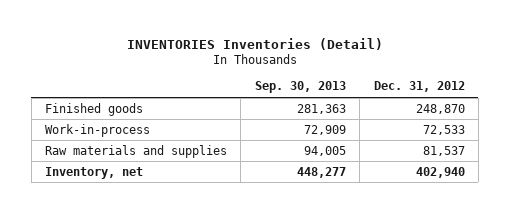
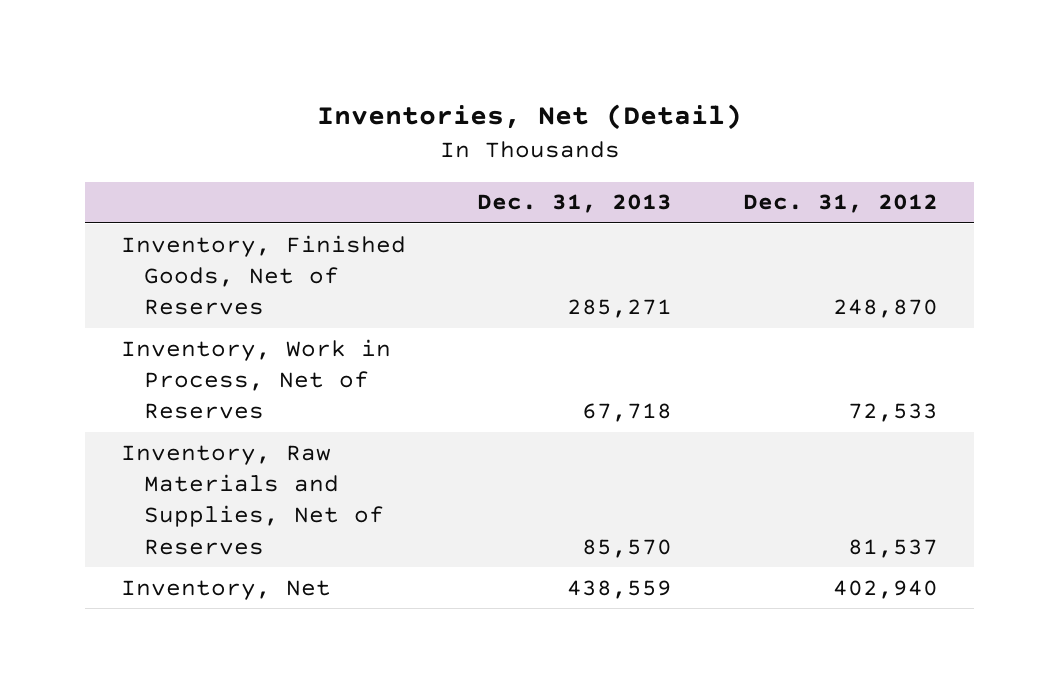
- INVENTORIES Inventories (Detail)
+ Inventories, Net (Detail)
- | Sep. 30, 2013 | Dec. 31, 2012
+ | Dec. 31, 2013 | Dec. 31, 2012
- Finished goods | 281,363 | 248,870
- Work-in-process | 72,909 | 72,533
- Raw materials and supplies | 94,005 | 81,537
- Inventory, net | 448,277 | 402,940
+ Inventory, Finished Goods, Net of Reserves | 285,271 | 248,870
+ Inventory, Work in Process, Net of Reserves | 67,718 | 72,533
+ Inventory, Raw Materials and Supplies, Net of Reserves | 85,570 | 81,537
+ Inventory, Net | 438,559 | 402,940

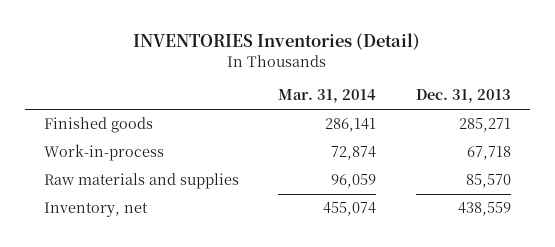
- Inventories, Net (Detail)
+ INVENTORIES Inventories (Detail)
- | Dec. 31, 2013 | Dec. 31, 2012
+ | Mar. 31, 2014 | Dec. 31, 2013
- Inventory, Finished Goods, Net of Reserves | 285,271 | 248,870
- Inventory, Work in Process, Net of Reserves | 67,718 | 72,533
- Inventory, Raw Materials and Supplies, Net of Reserves | 85,570 | 81,537
- Inventory, Net | 438,559 | 402,940
+ Finished goods | 286,141 | 285,271
+ Work-in-process | 72,874 | 67,718
+ Raw materials and supplies | 96,059 | 85,570
+ Inventory, net | 455,074 | 438,559

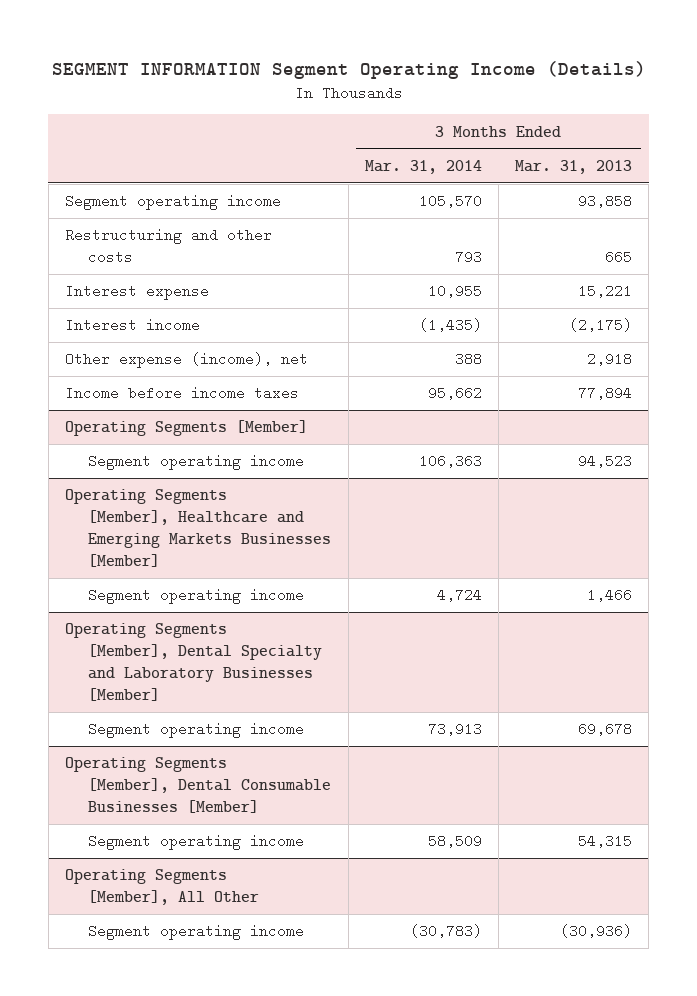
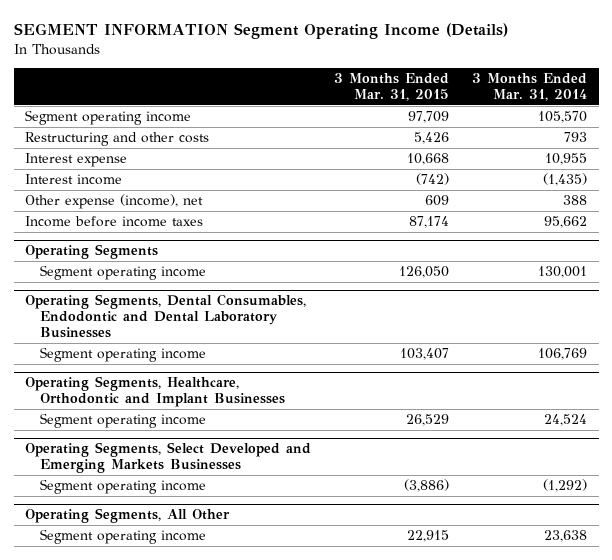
- | 3 Months Ended Mar. 31, 2014 | 3 Months Ended Mar. 31, 2013
+ | 3 Months Ended Mar. 31, 2015 | 3 Months Ended Mar. 31, 2014
- Operating Segments [Member]
- Segment operating income | 106,363 | 94,523
- Operating Segments [Member], Healthcare and Emerging Markets Businesses [Member]
- Segment operating income | 4,724 | 1,466
- Operating Segments [Member], Dental Specialty and Laboratory Businesses [Member]
- Segment operating income | 73,913 | 69,678
- Operating Segments [Member], Dental Consumable Businesses [Member]
- Segment operating income | 58,509 | 54,315
- Operating Segments [Member], All Other
- Segment operating income | (30,783) | (30,936)
+ Operating Segments
+ Segment operating income | 126,050 | 130,001
+ Operating Segments, Dental Consumables, Endodontic and Dental Laboratory Businesses
+ Segment operating income | 103,407 | 106,769
+ Operating Segments, Healthcare, Orthodontic and Implant Businesses
+ Segment operating income | 26,529 | 24,524
+ Operating Segments, Select Developed and Emerging Markets Businesses
+ Segment operating income | (3,886) | (1,292)
+ Operating Segments, All Other
+ Segment operating income | 22,915 | 23,638

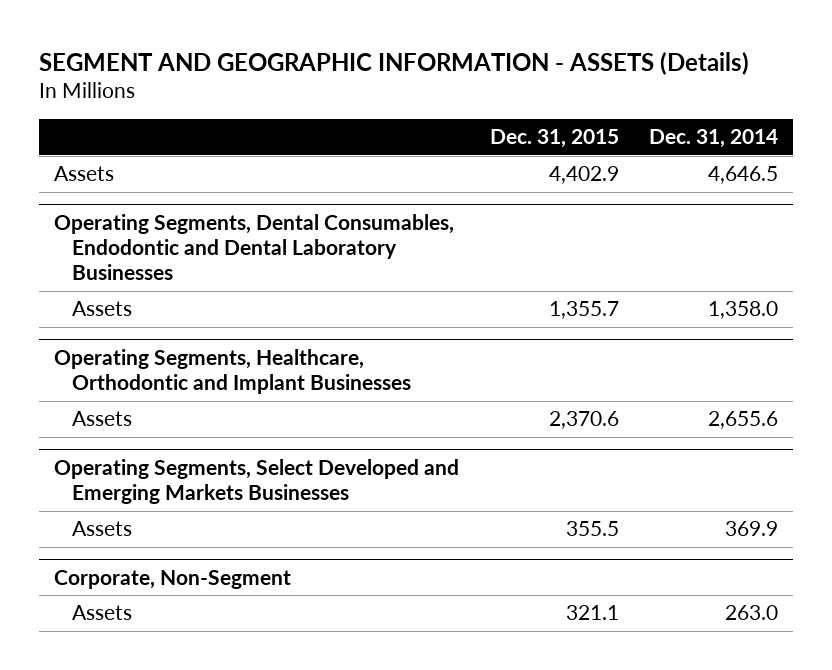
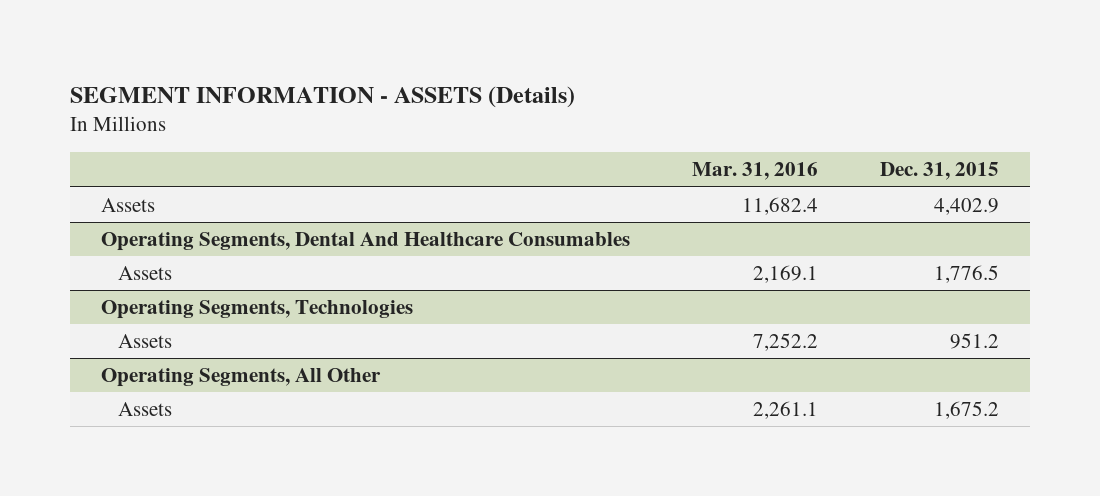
- SEGMENT AND GEOGRAPHIC INFORMATION - ASSETS (Details)
+ SEGMENT INFORMATION - ASSETS (Details)
- | Dec. 31, 2015 | Dec. 31, 2014
+ | Mar. 31, 2016 | Dec. 31, 2015
- Operating Segments, Dental Consumables, Endodontic and Dental Laboratory Businesses
- Assets | 1,355.7 | 1,358.0
- Operating Segments, Healthcare, Orthodontic and Implant Businesses
- Assets | 2,370.6 | 2,655.6
- Operating Segments, Select Developed and Emerging Markets Businesses
- Assets | 355.5 | 369.9
- Corporate, Non-Segment
- Assets | 321.1 | 263.0
+ Operating Segments, Dental And Healthcare Consumables
+ Assets | 2,169.1 | 1,776.5
+ Operating Segments, Technologies
+ Assets | 7,252.2 | 951.2
+ Operating Segments, All Other
+ Assets | 2,261.1 | 1,675.2

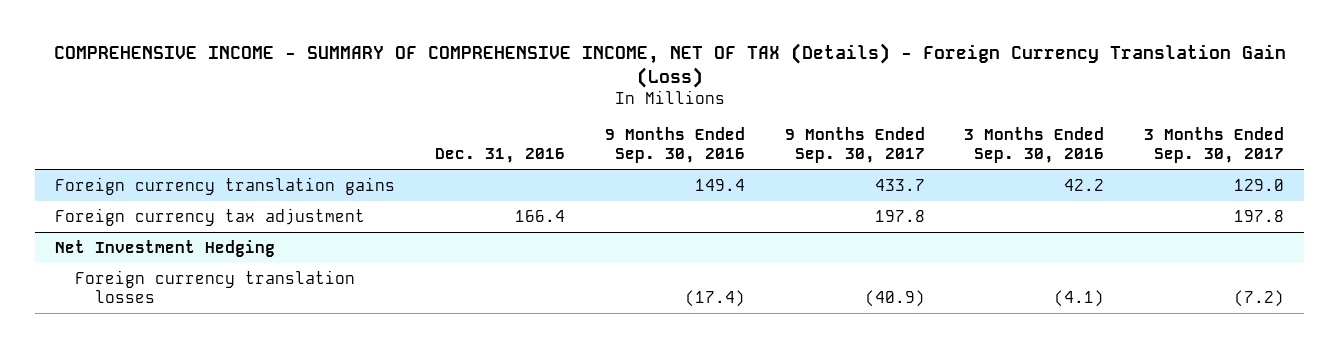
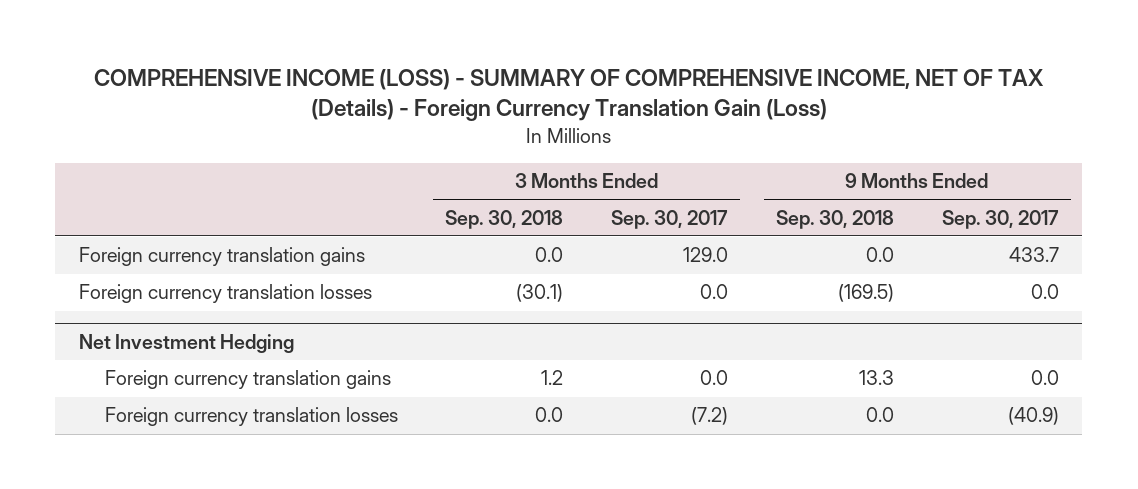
- COMPREHENSIVE INCOME - SUMMARY OF COMPREHENSIVE INCOME, NET OF TAX (Details) - Foreign Currency Translation Gain (Loss)
+ COMPREHENSIVE INCOME (LOSS) - SUMMARY OF COMPREHENSIVE INCOME, NET OF TAX (Details) - Foreign Currency Translation Gain (Loss)
- | Dec. 31, 2016 | 9 Months Ended Sep. 30, 2016 | 9 Months Ended Sep. 30, 2017 | 3 Months Ended Sep. 30, 2016 | 3 Months Ended Sep. 30, 2017
+ | 3 Months Ended Sep. 30, 2018 | 3 Months Ended Sep. 30, 2017 | 9 Months Ended Sep. 30, 2018 | 9 Months Ended Sep. 30, 2017
- Foreign currency tax adjustment | 166.4 | | 197.8 | | 197.8
+ Foreign currency translation losses | (30.1) | 0.0 | (169.5) | 0.0
@ Net Investment Hedging
+ Foreign currency translation gains | 1.2 | 0.0 | 13.3 | 0.0

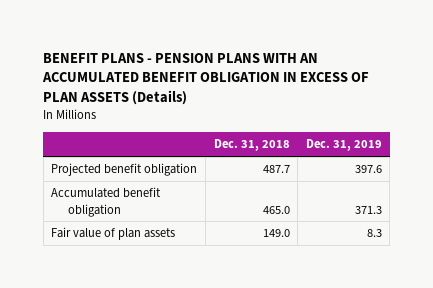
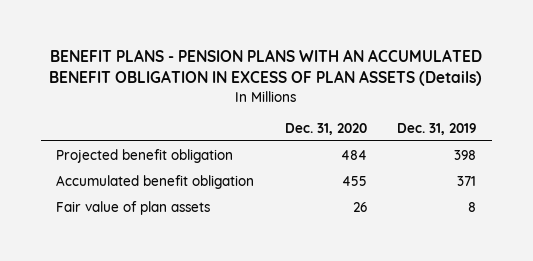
- | Dec. 31, 2018 | Dec. 31, 2019
+ | Dec. 31, 2020 | Dec. 31, 2019
- Projected benefit obligation | 487.7 | 397.6
- Accumulated benefit obligation | 465.0 | 371.3
- Fair value of plan assets | 149.0 | 8.3
+ Projected benefit obligation | 484 | 398
+ Accumulated benefit obligation | 455 | 371
+ Fair value of plan assets | 26 | 8

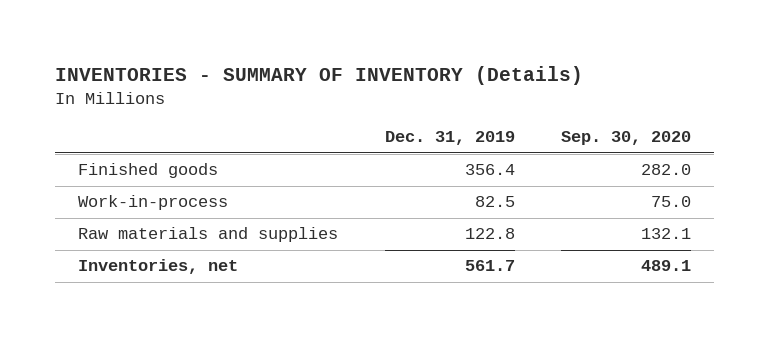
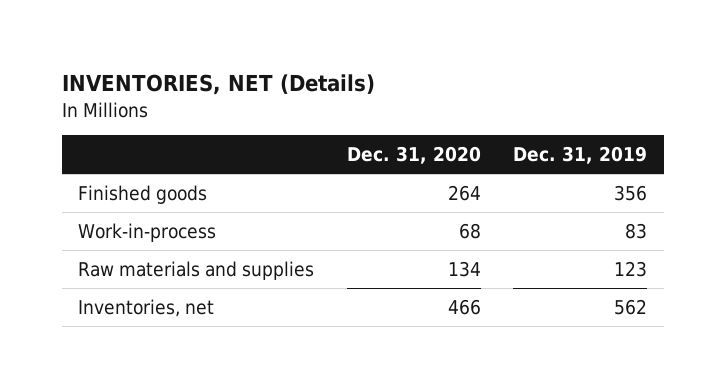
- INVENTORIES - SUMMARY OF INVENTORY (Details)
+ INVENTORIES, NET (Details)
- | Dec. 31, 2019 | Sep. 30, 2020
+ | Dec. 31, 2020 | Dec. 31, 2019
- Finished goods | 356.4 | 282.0
- Work-in-process | 82.5 | 75.0
- Raw materials and supplies | 122.8 | 132.1
- Inventories, net | 561.7 | 489.1
+ Finished goods | 264 | 356
+ Work-in-process | 68 | 83
+ Raw materials and supplies | 134 | 123
+ Inventories, net | 466 | 562

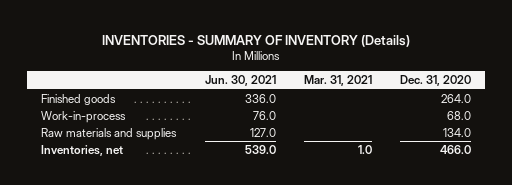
- INVENTORIES, NET (Details)
+ INVENTORIES - SUMMARY OF INVENTORY (Details)
- | Dec. 31, 2020 | Dec. 31, 2019
+ | Jun. 30, 2021 | Mar. 31, 2021 | Dec. 31, 2020
- Finished goods | 264 | 356
- Work-in-process | 68 | 83
- Raw materials and supplies | 134 | 123
- Inventories, net | 466 | 562
+ Finished goods | 336.0 | | 264.0
+ Work-in-process | 76.0 | | 68.0
+ Raw materials and supplies | 127.0 | | 134.0
+ Inventories, net | 539.0 | 1.0 | 466.0

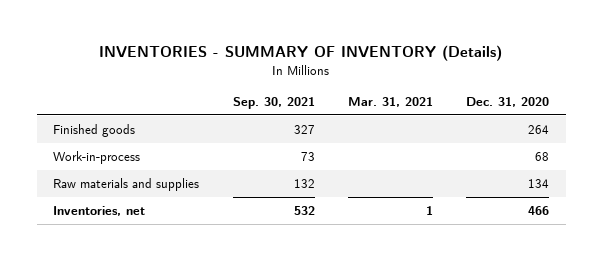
- | Jun. 30, 2021 | Mar. 31, 2021 | Dec. 31, 2020
+ | Sep. 30, 2021 | Mar. 31, 2021 | Dec. 31, 2020
- Finished goods | 336.0 | | 264.0
- Work-in-process | 76.0 | | 68.0
- Raw materials and supplies | 127.0 | | 134.0
- Inventories, net | 539.0 | 1.0 | 466.0
+ Finished goods | 327 | | 264
+ Work-in-process | 73 | | 68
+ Raw materials and supplies | 132 | | 134
+ Inventories, net | 532 | 1 | 466

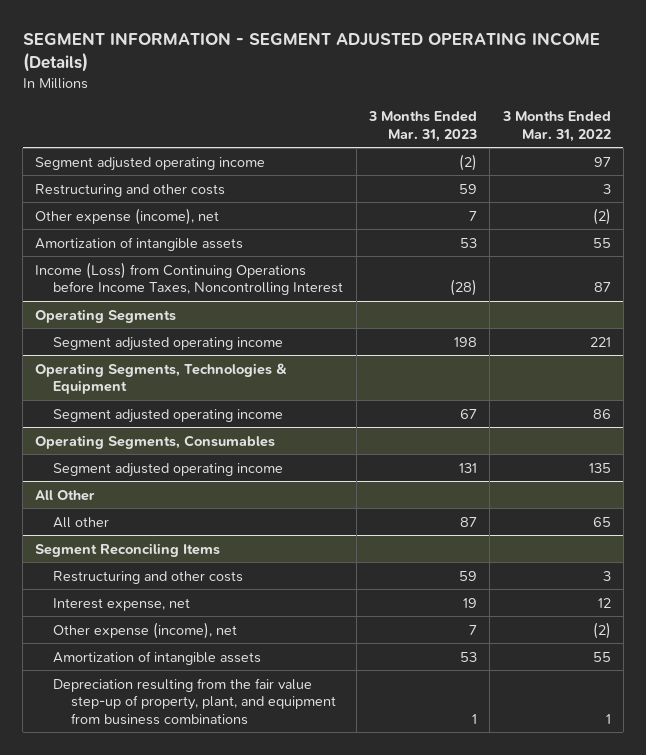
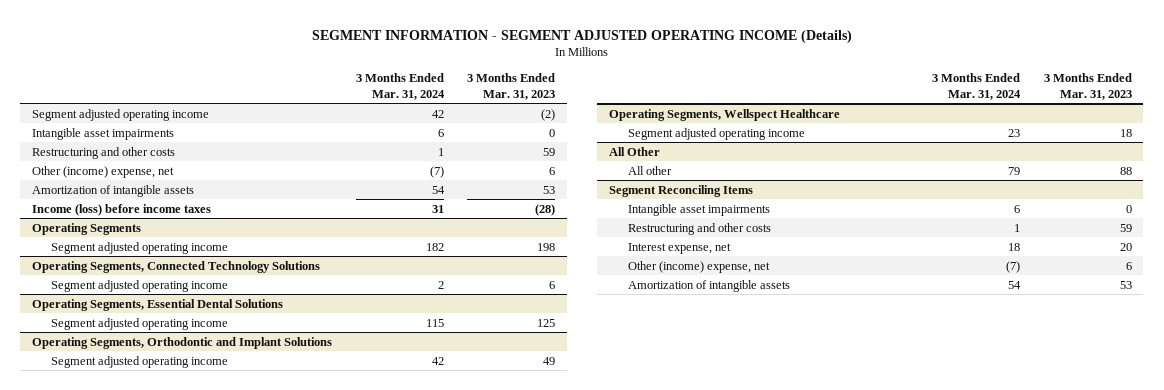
- | 3 Months Ended Mar. 31, 2023 | 3 Months Ended Mar. 31, 2022
+ | 3 Months Ended Mar. 31, 2024 | 3 Months Ended Mar. 31, 2023
+ Intangible asset impairments | 6 | 0
- Other expense (income), net | 7 | (2)
+ Other (income) expense, net | (7) | 6
- Income (Loss) from Continuing Operations before Income Taxes, Noncontrolling Interest | (28) | 87
+ Income (loss) before income taxes | 31 | (28)
- Operating Segments, Technologies & Equipment
- Segment adjusted operating income | 67 | 86
- Operating Segments, Consumables
- Segment adjusted operating income | 131 | 135
+ Operating Segments, Connected Technology Solutions
+ Segment adjusted operating income | 2 | 6
+ Operating Segments, Essential Dental Solutions
+ Segment adjusted operating income | 115 | 125
+ Operating Segments, Orthodontic and Implant Solutions
+ Segment adjusted operating income | 42 | 49
+ Operating Segments, Wellspect Healthcare
+ Segment adjusted operating income | 23 | 18
@ All Other
- All other | 87 | 65
+ All other | 79 | 88
@ Segment Reconciling Items
+ Intangible asset impairments | 6 | 0
- Interest expense, net | 19 | 12
- Other expense (income), net | 7 | (2)
+ Interest expense, net | 18 | 20
+ Other (income) expense, net | (7) | 6
- Depreciation resulting from the fair value step-up of property, plant, and equipment from business combinations | 1 | 1

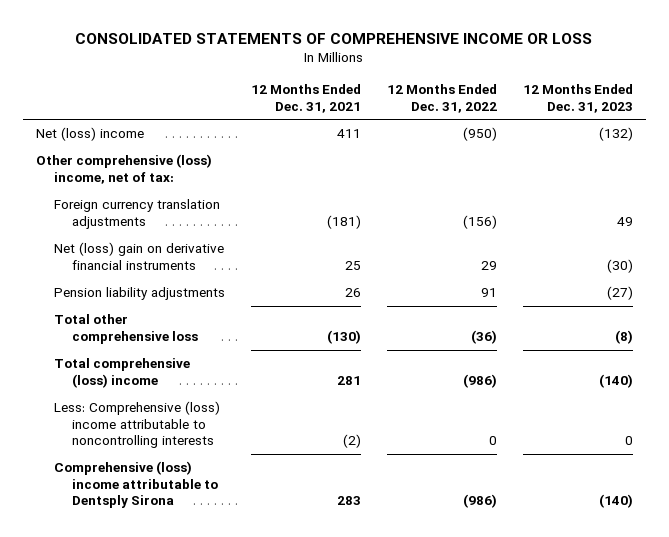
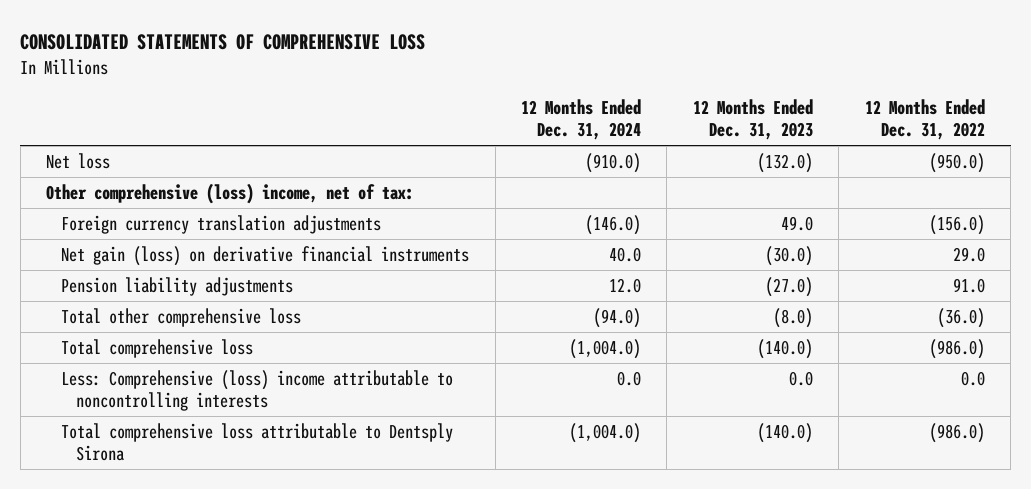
- CONSOLIDATED STATEMENTS OF COMPREHENSIVE INCOME OR LOSS
+ CONSOLIDATED STATEMENTS OF COMPREHENSIVE LOSS
- | 12 Months Ended Dec. 31, 2021 | 12 Months Ended Dec. 31, 2022 | 12 Months Ended Dec. 31, 2023
+ | 12 Months Ended Dec. 31, 2024 | 12 Months Ended Dec. 31, 2023 | 12 Months Ended Dec. 31, 2022
- Net (loss) income | 411 | (950) | (132)
+ Net loss | (910.0) | (132.0) | (950.0)
- Foreign currency translation adjustments | (181) | (156) | 49
- Net (loss) gain on derivative financial instruments | 25 | 29 | (30)
- Pension liability adjustments | 26 | 91 | (27)
- Total other comprehensive loss | (130) | (36) | (8)
- Total comprehensive (loss) income | 281 | (986) | (140)
- Less: Comprehensive (loss) income attributable to noncontrolling interests | (2) | 0 | 0
- Comprehensive (loss) income attributable to Dentsply Sirona | 283 | (986) | (140)
+ Foreign currency translation adjustments | (146.0) | 49.0 | (156.0)
+ Net gain (loss) on derivative financial instruments | 40.0 | (30.0) | 29.0
+ Pension liability adjustments | 12.0 | (27.0) | 91.0
+ Total other comprehensive loss | (94.0) | (8.0) | (36.0)
+ Total comprehensive loss | (1,004.0) | (140.0) | (986.0)
+ Less: Comprehensive (loss) income attributable to noncontrolling interests | 0.0 | 0.0 | 0.0
+ Total comprehensive loss attributable to Dentsply Sirona | (1,004.0) | (140.0) | (986.0)

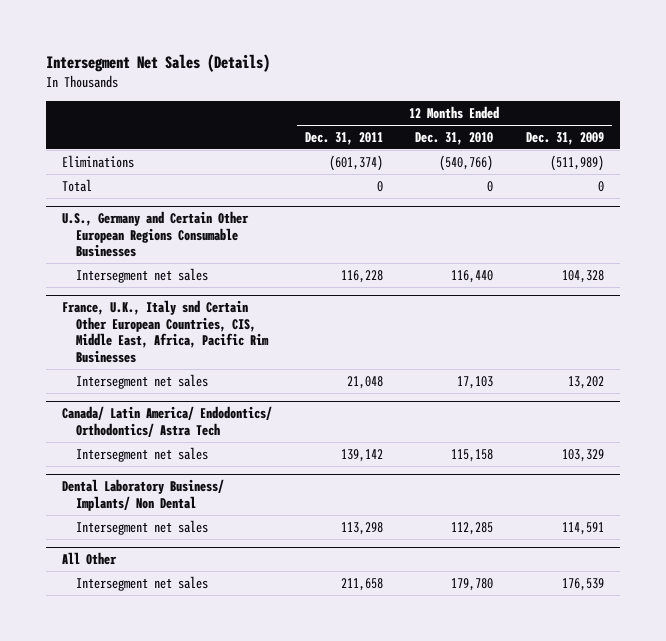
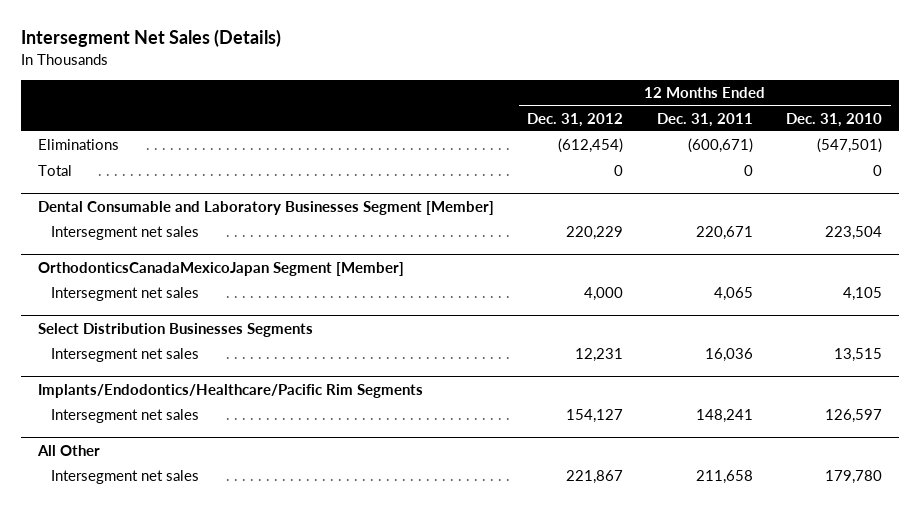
- | 12 Months Ended Dec. 31, 2011 | 12 Months Ended Dec. 31, 2010 | 12 Months Ended Dec. 31, 2009
+ | 12 Months Ended Dec. 31, 2012 | 12 Months Ended Dec. 31, 2011 | 12 Months Ended Dec. 31, 2010
- Eliminations | (601,374) | (540,766) | (511,989)
+ Eliminations | (612,454) | (600,671) | (547,501)
- U.S., Germany and Certain Other European Regions Consumable Businesses
- Intersegment net sales | 116,228 | 116,440 | 104,328
- France, U.K., Italy snd Certain Other European Countries, CIS, Middle East, Africa, Pacific Rim Businesses
- Intersegment net sales | 21,048 | 17,103 | 13,202
- Canada/ Latin America/ Endodontics/ Orthodontics/ Astra Tech
- Intersegment net sales | 139,142 | 115,158 | 103,329
- Dental Laboratory Business/ Implants/ Non Dental
- Intersegment net sales | 113,298 | 112,285 | 114,591
+ Dental Consumable and Laboratory Businesses Segment [Member]
+ Intersegment net sales | 220,229 | 220,671 | 223,504
+ OrthodonticsCanadaMexicoJapan Segment [Member]
+ Intersegment net sales | 4,000 | 4,065 | 4,105
+ Select Distribution Businesses Segments
+ Intersegment net sales | 12,231 | 16,036 | 13,515
+ Implants/Endodontics/Healthcare/Pacific Rim Segments
+ Intersegment net sales | 154,127 | 148,241 | 126,597

